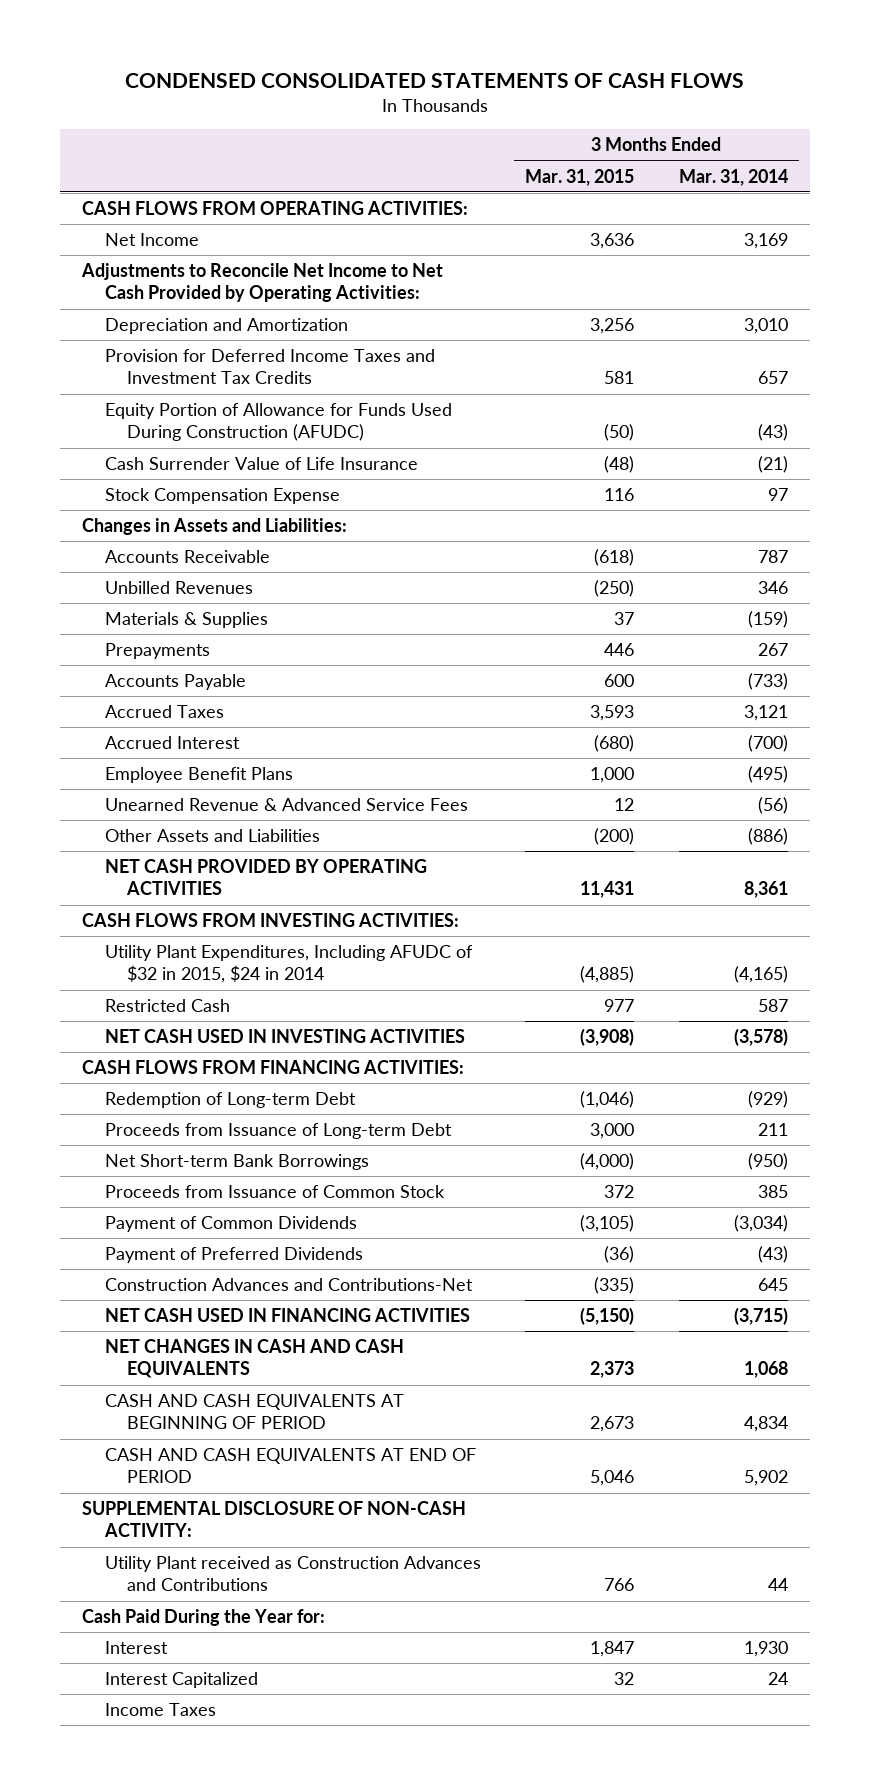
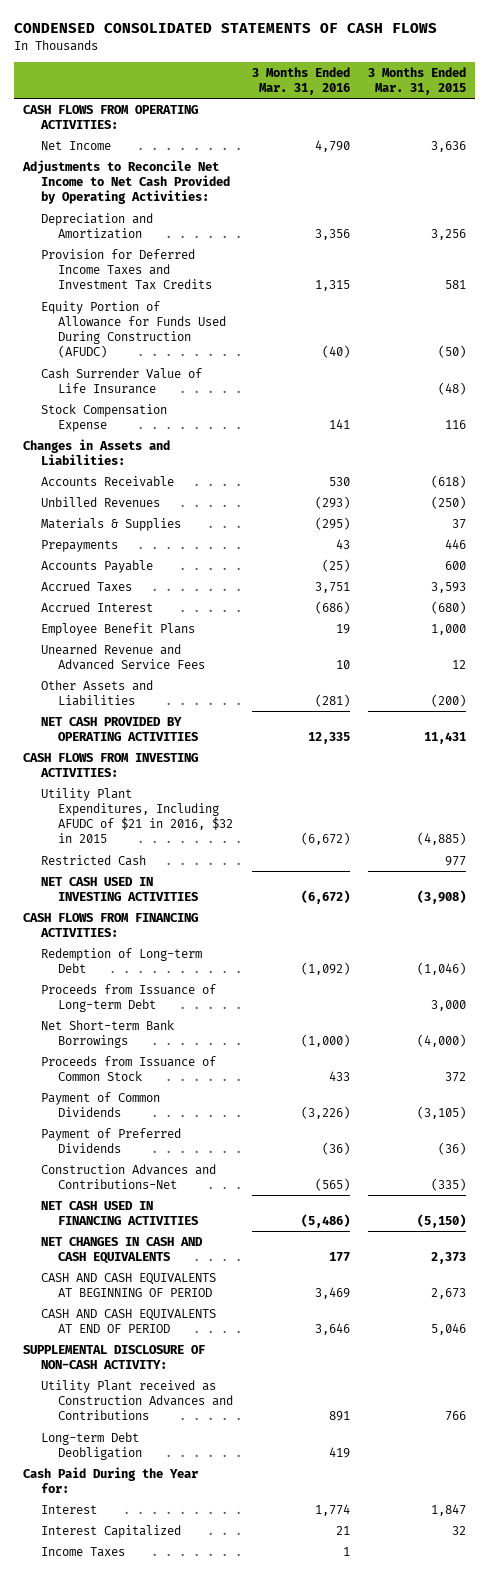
- | 3 Months Ended Mar. 31, 2015 | 3 Months Ended Mar. 31, 2014
+ | 3 Months Ended Mar. 31, 2016 | 3 Months Ended Mar. 31, 2015
- Unearned Revenue & Advanced Service Fees | 12 | (56)
+ Unearned Revenue and Advanced Service Fees | 10 | 12
- Utility Plant Expenditures, Including AFUDC of $32 in 2015, $24 in 2014 | (4,885) | (4,165)
+ Utility Plant Expenditures, Including AFUDC of $21 in 2016, $32 in 2015 | (6,672) | (4,885)
+ Long-term Debt Deobligation | 419 |

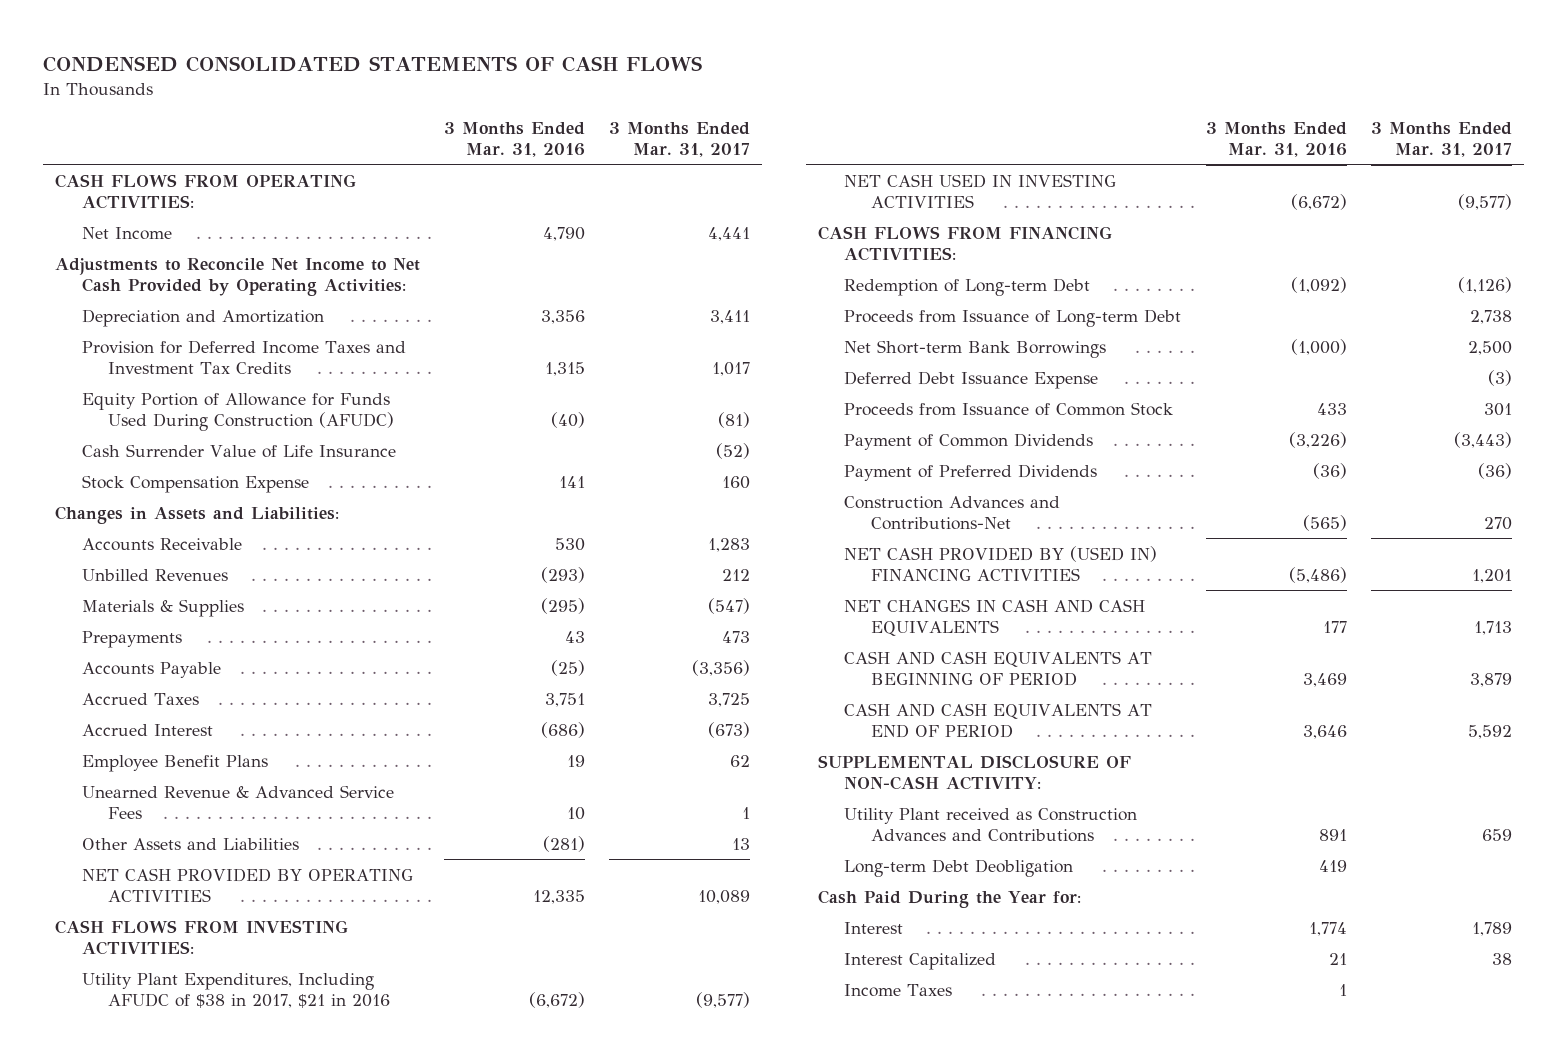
- | 3 Months Ended Mar. 31, 2016 | 3 Months Ended Mar. 31, 2015
+ | 3 Months Ended Mar. 31, 2016 | 3 Months Ended Mar. 31, 2017
- Unearned Revenue and Advanced Service Fees | 10 | 12
+ Unearned Revenue & Advanced Service Fees | 10 | 1
- Utility Plant Expenditures, Including AFUDC of $21 in 2016, $32 in 2015 | (6,672) | (4,885)
- Restricted Cash | | 977
+ Utility Plant Expenditures, Including AFUDC of $38 in 2017, $21 in 2016 | (6,672) | (9,577)
+ Deferred Debt Issuance Expense | | (3)
- NET CASH USED IN FINANCING ACTIVITIES | (5,486) | (5,150)
+ NET CASH PROVIDED BY (USED IN) FINANCING ACTIVITIES | (5,486) | 1,201

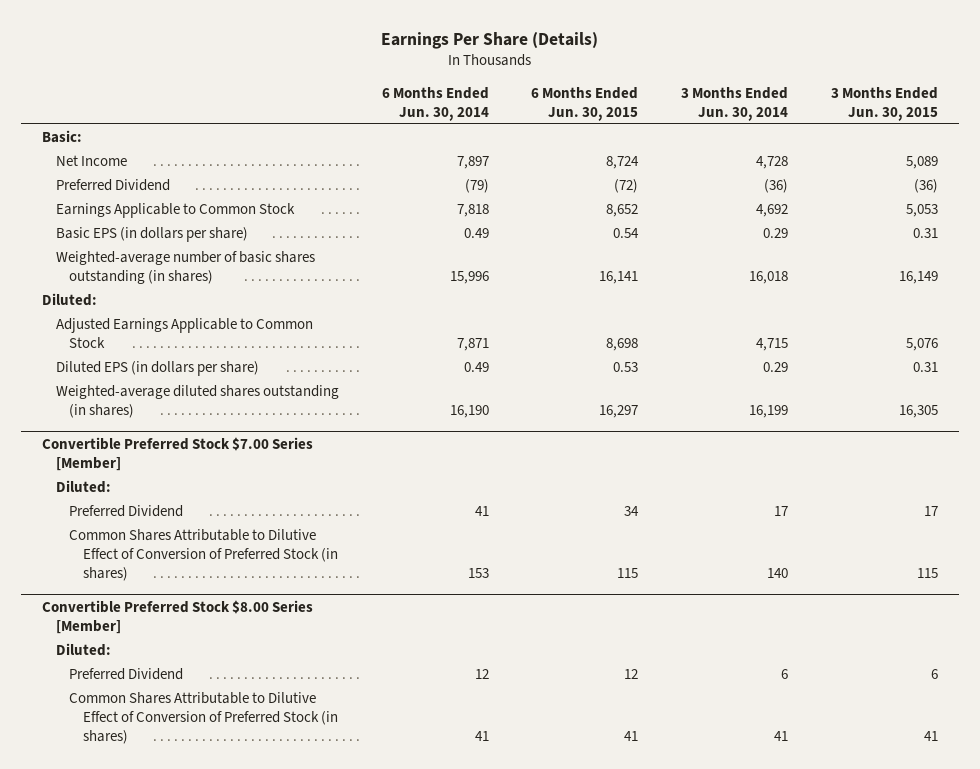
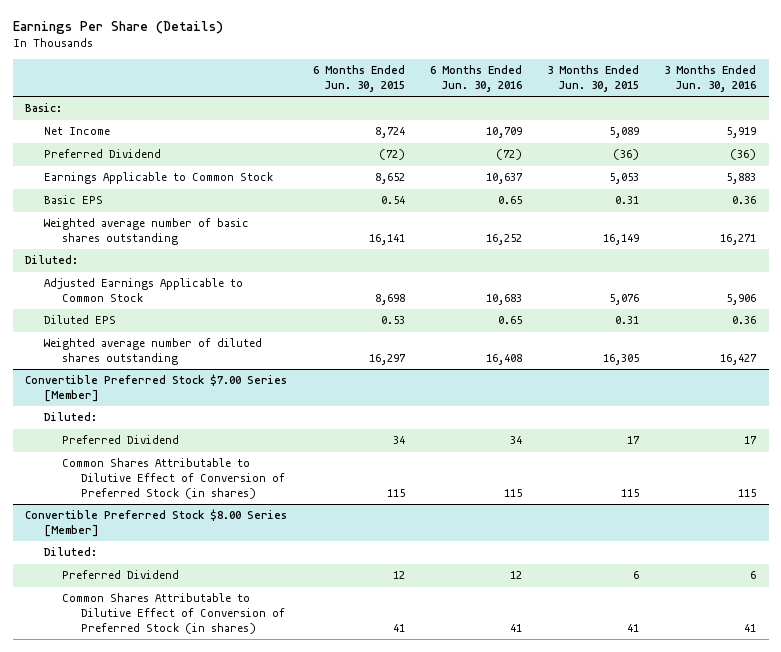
- | 6 Months Ended Jun. 30, 2014 | 6 Months Ended Jun. 30, 2015 | 3 Months Ended Jun. 30, 2014 | 3 Months Ended Jun. 30, 2015
+ | 6 Months Ended Jun. 30, 2015 | 6 Months Ended Jun. 30, 2016 | 3 Months Ended Jun. 30, 2015 | 3 Months Ended Jun. 30, 2016
- Basic EPS (in dollars per share) | 0.49 | 0.54 | 0.29 | 0.31
- Weighted-average number of basic shares outstanding (in shares) | 15,996 | 16,141 | 16,018 | 16,149
+ Basic EPS | 0.54 | 0.65 | 0.31 | 0.36
+ Weighted average number of basic shares outstanding | 16,141 | 16,252 | 16,149 | 16,271
- Diluted EPS (in dollars per share) | 0.49 | 0.53 | 0.29 | 0.31
- Weighted-average diluted shares outstanding (in shares) | 16,190 | 16,297 | 16,199 | 16,305
+ Diluted EPS | 0.53 | 0.65 | 0.31 | 0.36
+ Weighted average number of diluted shares outstanding | 16,297 | 16,408 | 16,305 | 16,427

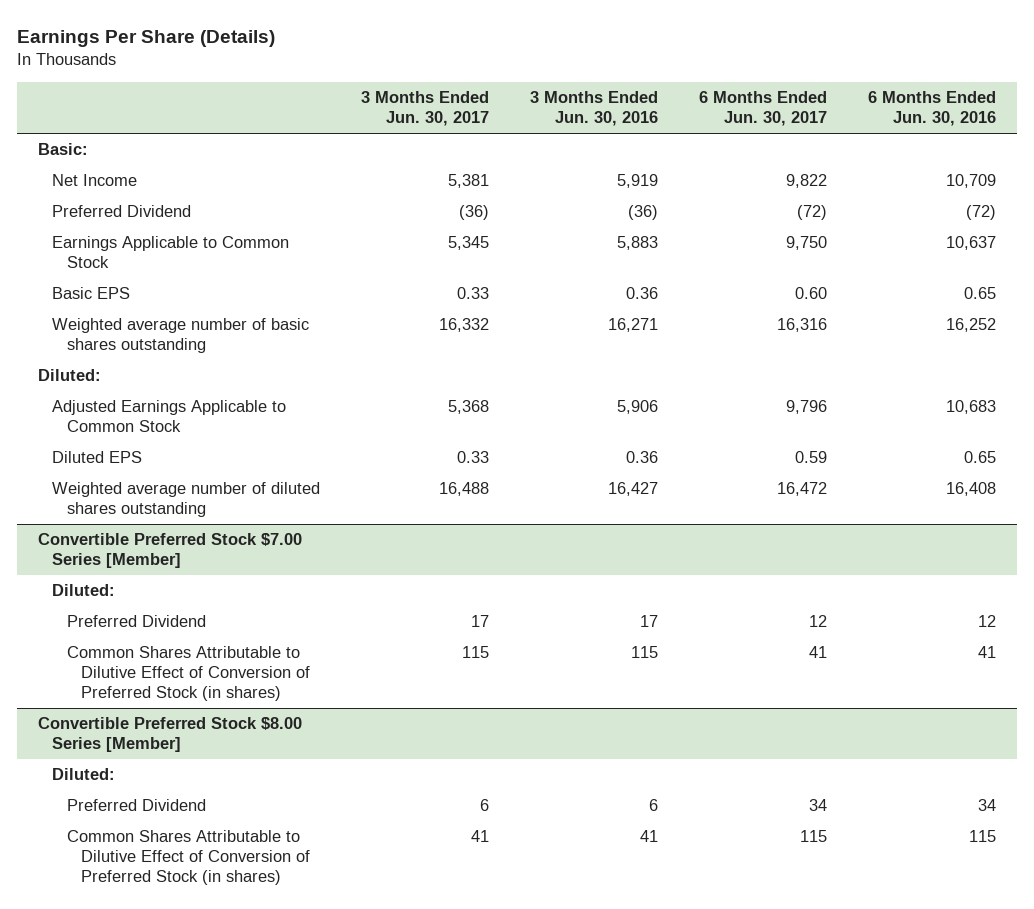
- | 6 Months Ended Jun. 30, 2015 | 6 Months Ended Jun. 30, 2016 | 3 Months Ended Jun. 30, 2015 | 3 Months Ended Jun. 30, 2016
+ | 3 Months Ended Jun. 30, 2017 | 3 Months Ended Jun. 30, 2016 | 6 Months Ended Jun. 30, 2017 | 6 Months Ended Jun. 30, 2016
@ Convertible Preferred Stock $7.00 Series [Member]
- Preferred Dividend | 34 | 34 | 17 | 17
- Common Shares Attributable to Dilutive Effect of Conversion of Preferred Stock (in shares) | 115 | 115 | 115 | 115
+ Preferred Dividend | 17 | 17 | 12 | 12
+ Common Shares Attributable to Dilutive Effect of Conversion of Preferred Stock (in shares) | 115 | 115 | 41 | 41
@ Convertible Preferred Stock $8.00 Series [Member]
- Preferred Dividend | 12 | 12 | 6 | 6
- Common Shares Attributable to Dilutive Effect of Conversion of Preferred Stock (in shares) | 41 | 41 | 41 | 41
+ Preferred Dividend | 6 | 6 | 34 | 34
+ Common Shares Attributable to Dilutive Effect of Conversion of Preferred Stock (in shares) | 41 | 41 | 115 | 115

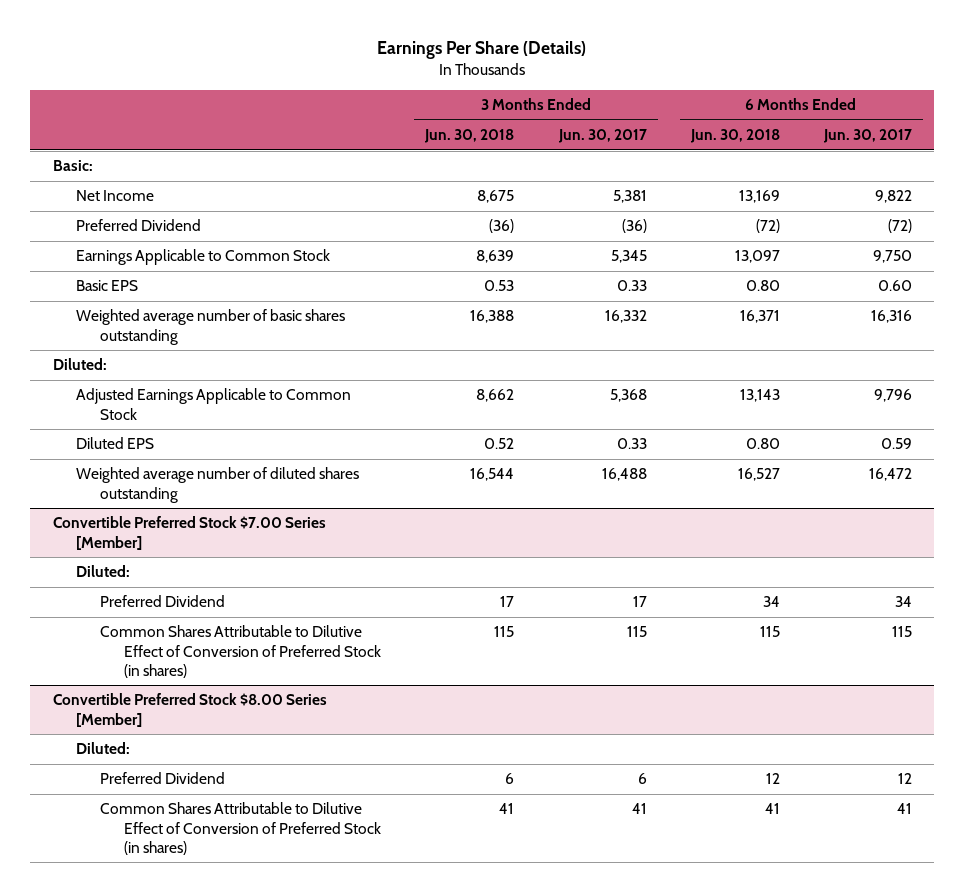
- | 3 Months Ended Jun. 30, 2017 | 3 Months Ended Jun. 30, 2016 | 6 Months Ended Jun. 30, 2017 | 6 Months Ended Jun. 30, 2016
+ | 3 Months Ended Jun. 30, 2018 | 3 Months Ended Jun. 30, 2017 | 6 Months Ended Jun. 30, 2018 | 6 Months Ended Jun. 30, 2017
@ Convertible Preferred Stock $7.00 Series [Member]
- Preferred Dividend | 17 | 17 | 12 | 12
- Common Shares Attributable to Dilutive Effect of Conversion of Preferred Stock (in shares) | 115 | 115 | 41 | 41
+ Preferred Dividend | 17 | 17 | 34 | 34
+ Common Shares Attributable to Dilutive Effect of Conversion of Preferred Stock (in shares) | 115 | 115 | 115 | 115
@ Convertible Preferred Stock $8.00 Series [Member]
- Preferred Dividend | 6 | 6 | 34 | 34
- Common Shares Attributable to Dilutive Effect of Conversion of Preferred Stock (in shares) | 41 | 41 | 115 | 115
+ Preferred Dividend | 6 | 6 | 12 | 12
+ Common Shares Attributable to Dilutive Effect of Conversion of Preferred Stock (in shares) | 41 | 41 | 41 | 41

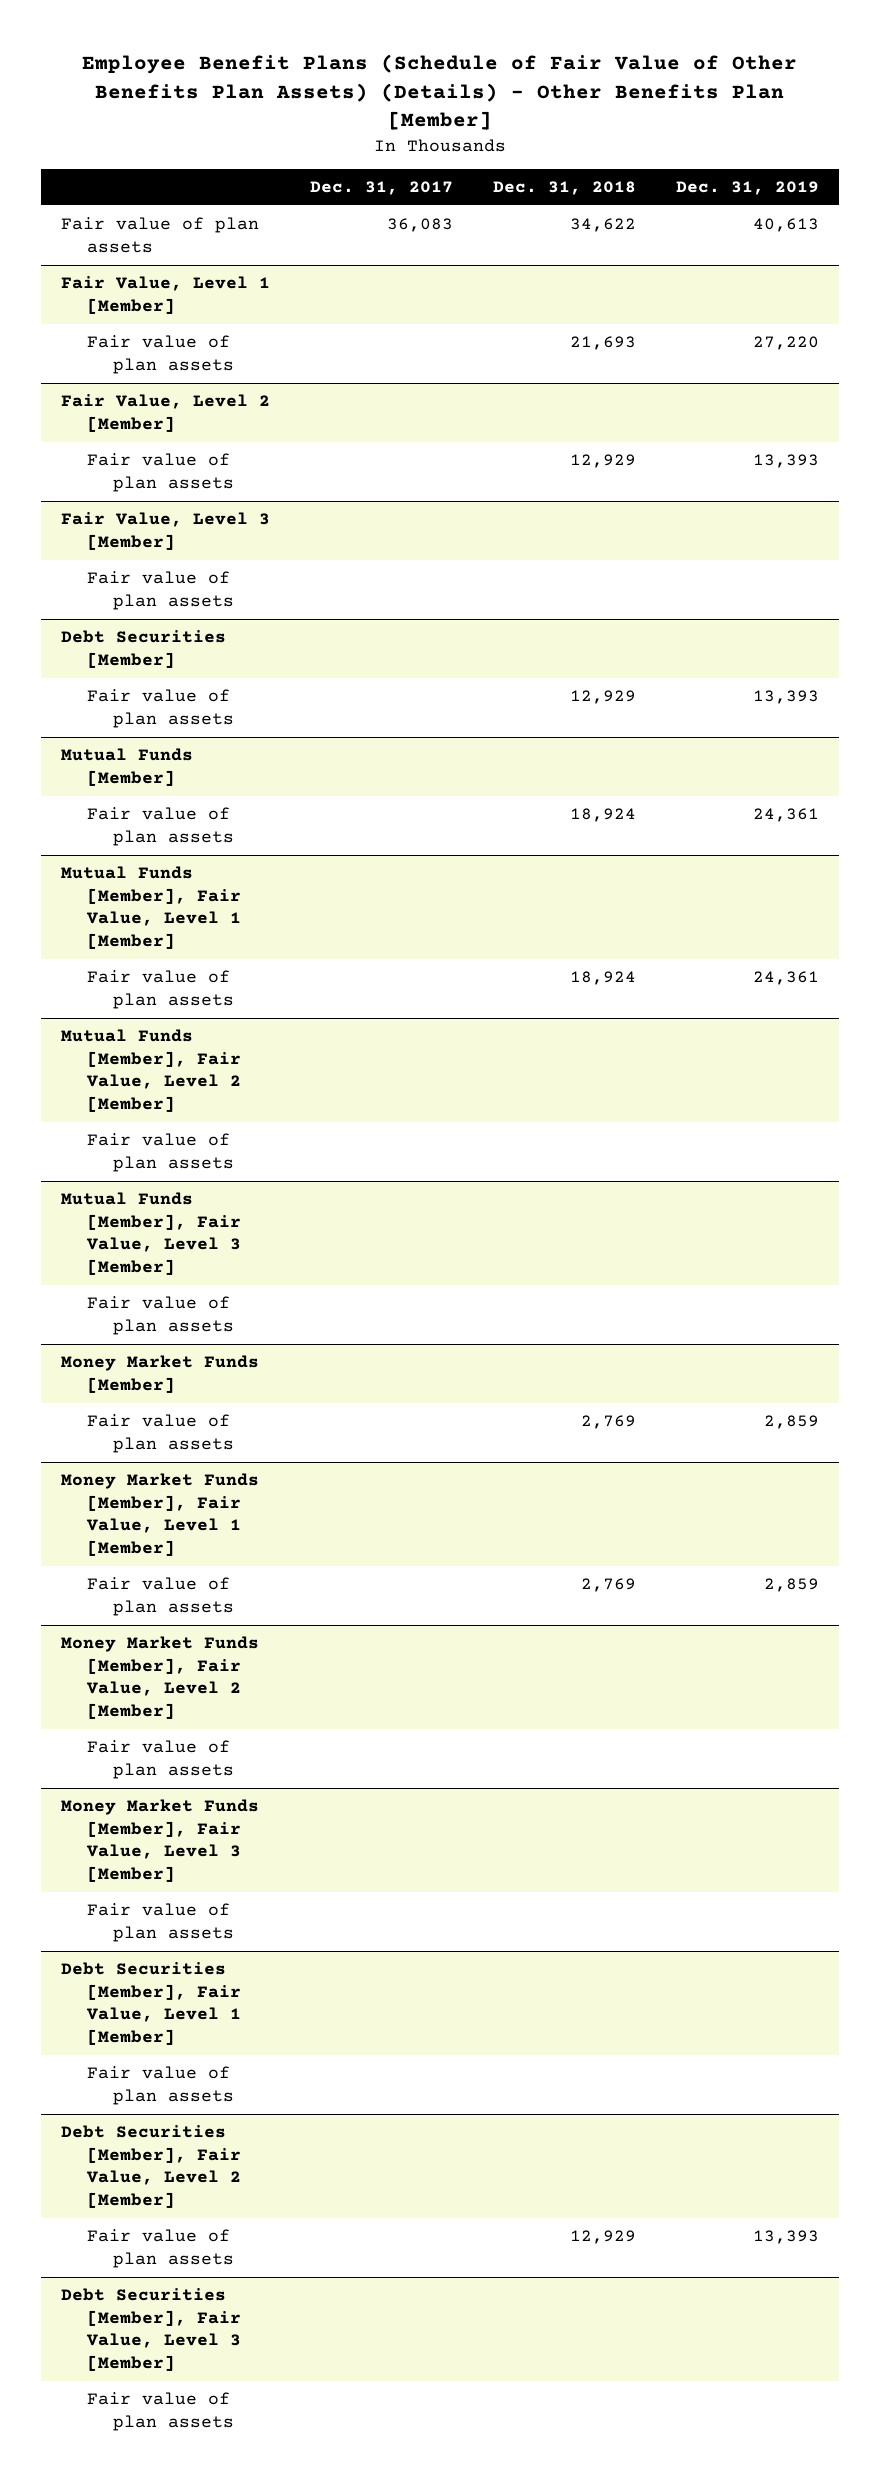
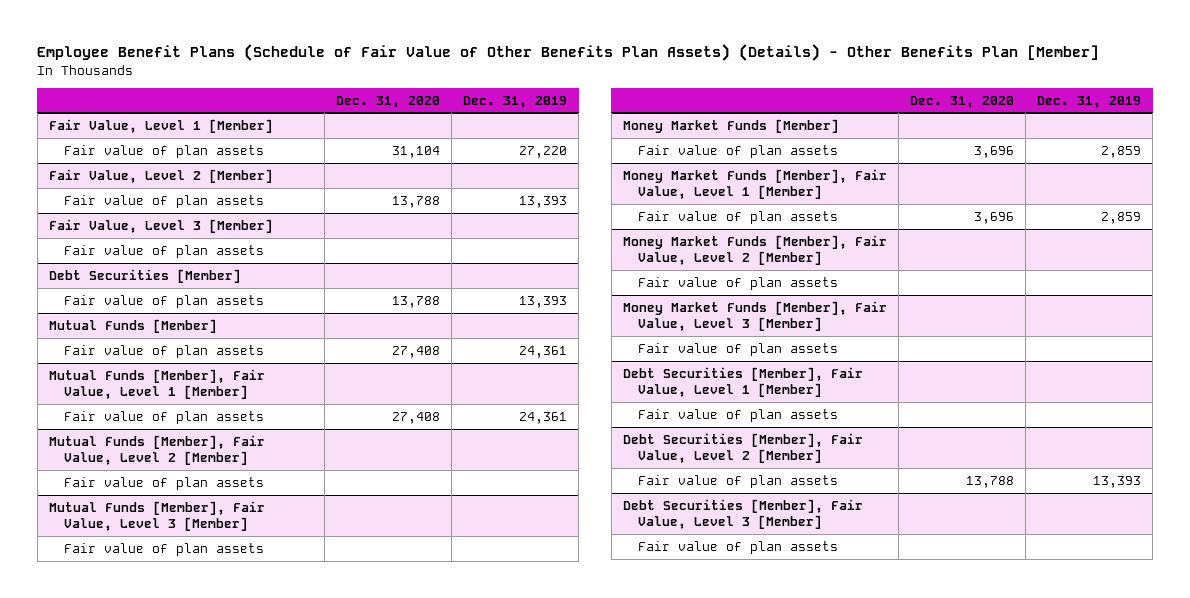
- | Dec. 31, 2017 | Dec. 31, 2018 | Dec. 31, 2019
+ | Dec. 31, 2020 | Dec. 31, 2019
- Fair value of plan assets | 36,083 | 34,622 | 40,613

